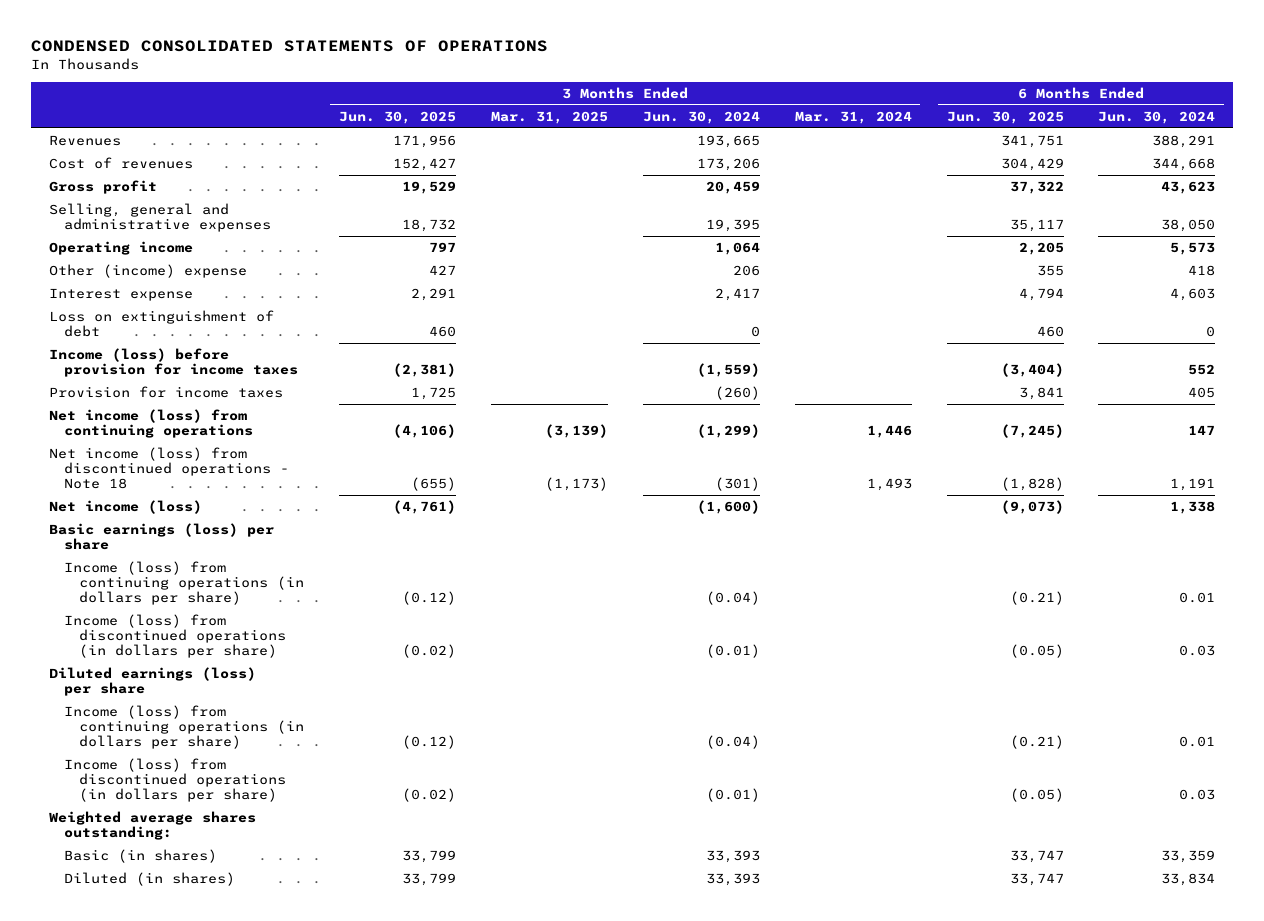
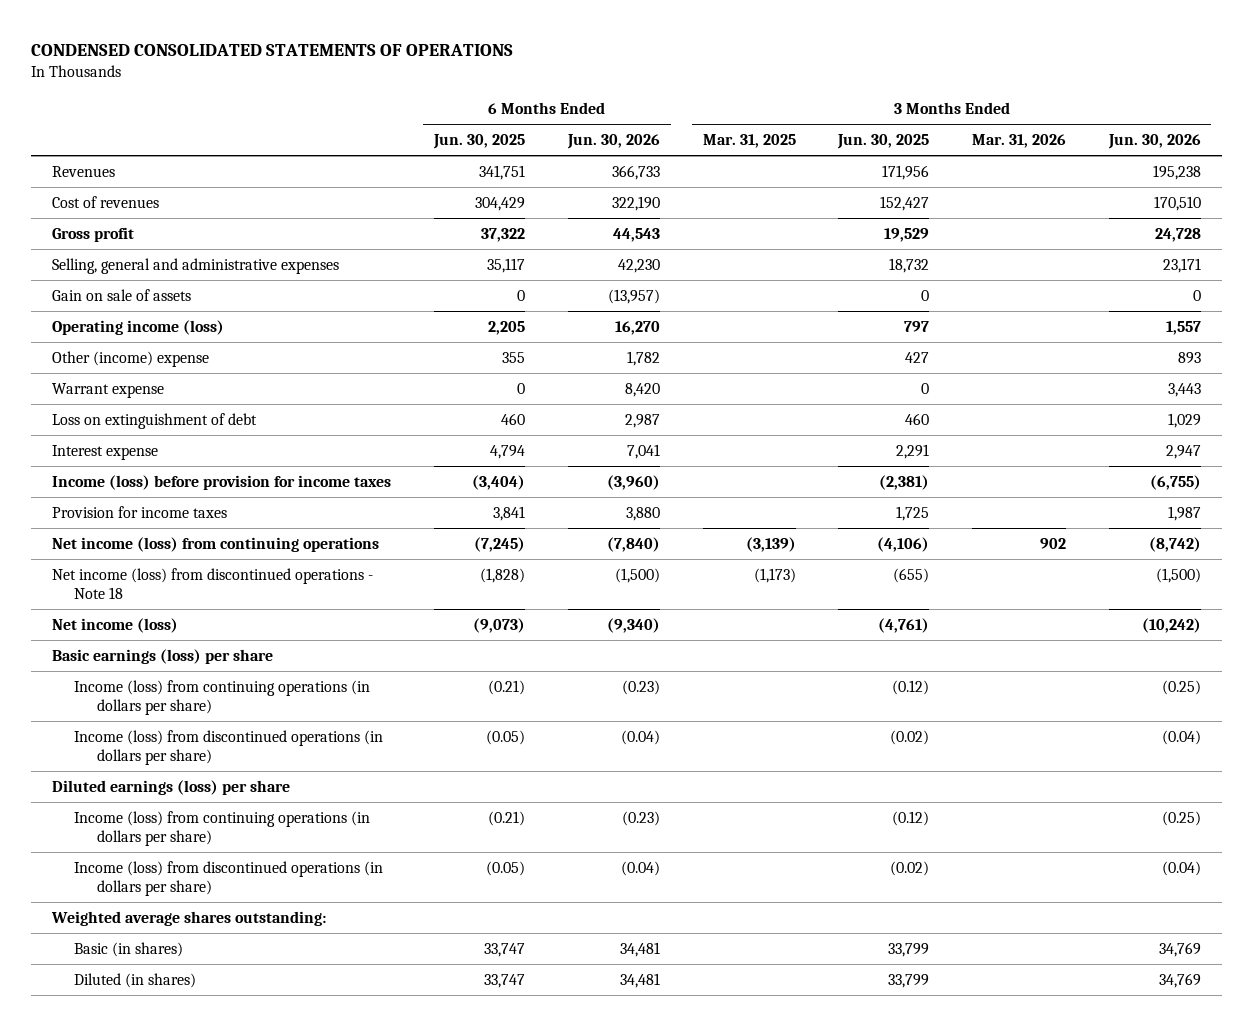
- | 3 Months Ended Jun. 30, 2025 | 3 Months Ended Mar. 31, 2025 | 3 Months Ended Jun. 30, 2024 | 3 Months Ended Mar. 31, 2024 | 6 Months Ended Jun. 30, 2025 | 6 Months Ended Jun. 30, 2024
+ | 6 Months Ended Jun. 30, 2025 | 6 Months Ended Jun. 30, 2026 | 3 Months Ended Mar. 31, 2025 | 3 Months Ended Jun. 30, 2025 | 3 Months Ended Mar. 31, 2026 | 3 Months Ended Jun. 30, 2026
- Operating income | 797 | | 1,064 | | 2,205 | 5,573
+ Gain on sale of assets | 0 | (13,957) | | 0 | | 0
+ Operating income (loss) | 2,205 | 16,270 | | 797 | | 1,557
+ Warrant expense | 0 | 8,420 | | 0 | | 3,443
moved down: Interest expense | 4,794 | 7,041 | | 2,291 | | 2,947

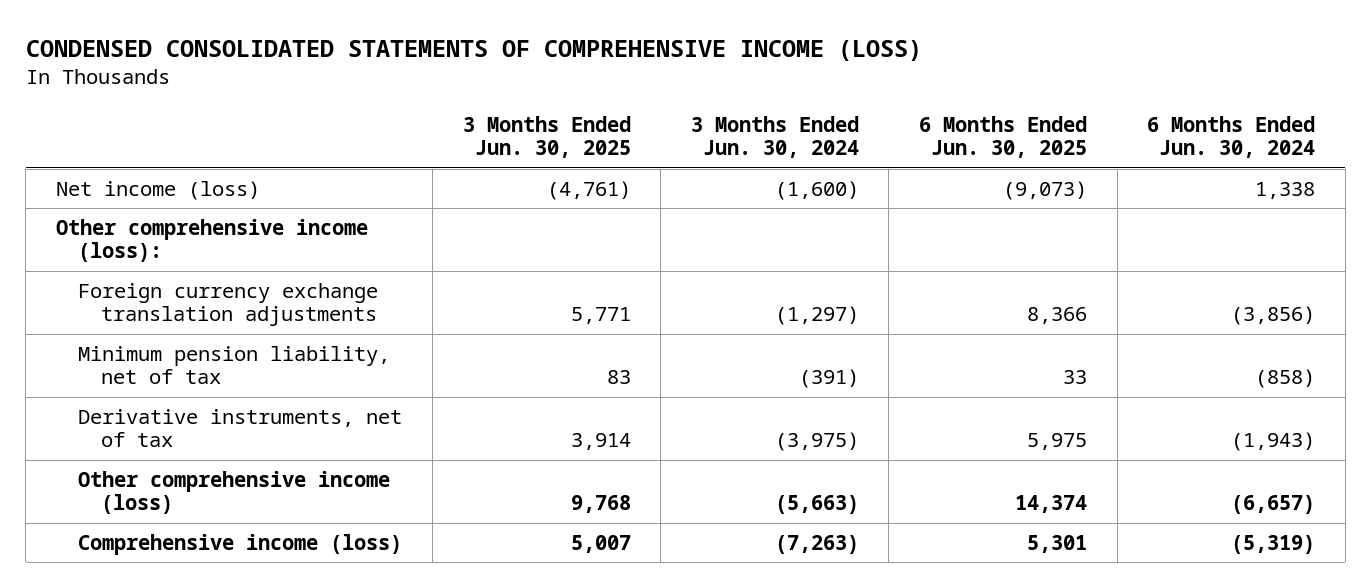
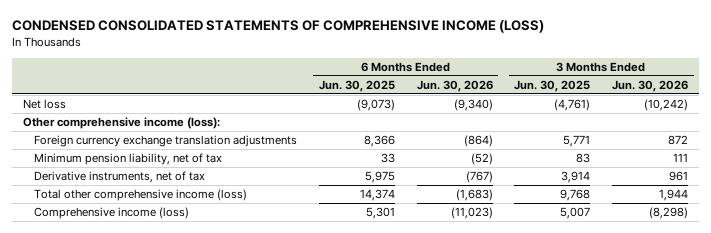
- | 3 Months Ended Jun. 30, 2025 | 3 Months Ended Jun. 30, 2024 | 6 Months Ended Jun. 30, 2025 | 6 Months Ended Jun. 30, 2024
+ | 6 Months Ended Jun. 30, 2025 | 6 Months Ended Jun. 30, 2026 | 3 Months Ended Jun. 30, 2025 | 3 Months Ended Jun. 30, 2026
- Net income (loss) | (4,761) | (1,600) | (9,073) | 1,338
+ Net loss | (9,073) | (9,340) | (4,761) | (10,242)
- Other comprehensive income (loss) | 9,768 | (5,663) | 14,374 | (6,657)
+ Total other comprehensive income (loss) | 14,374 | (1,683) | 9,768 | 1,944

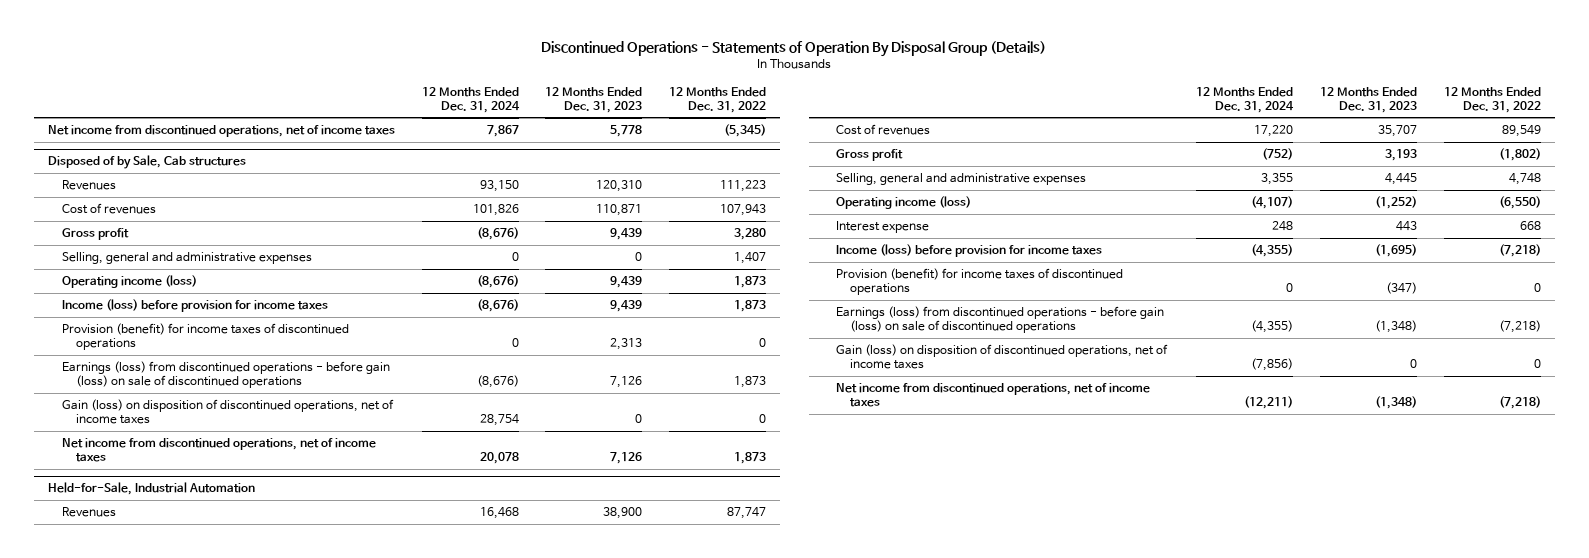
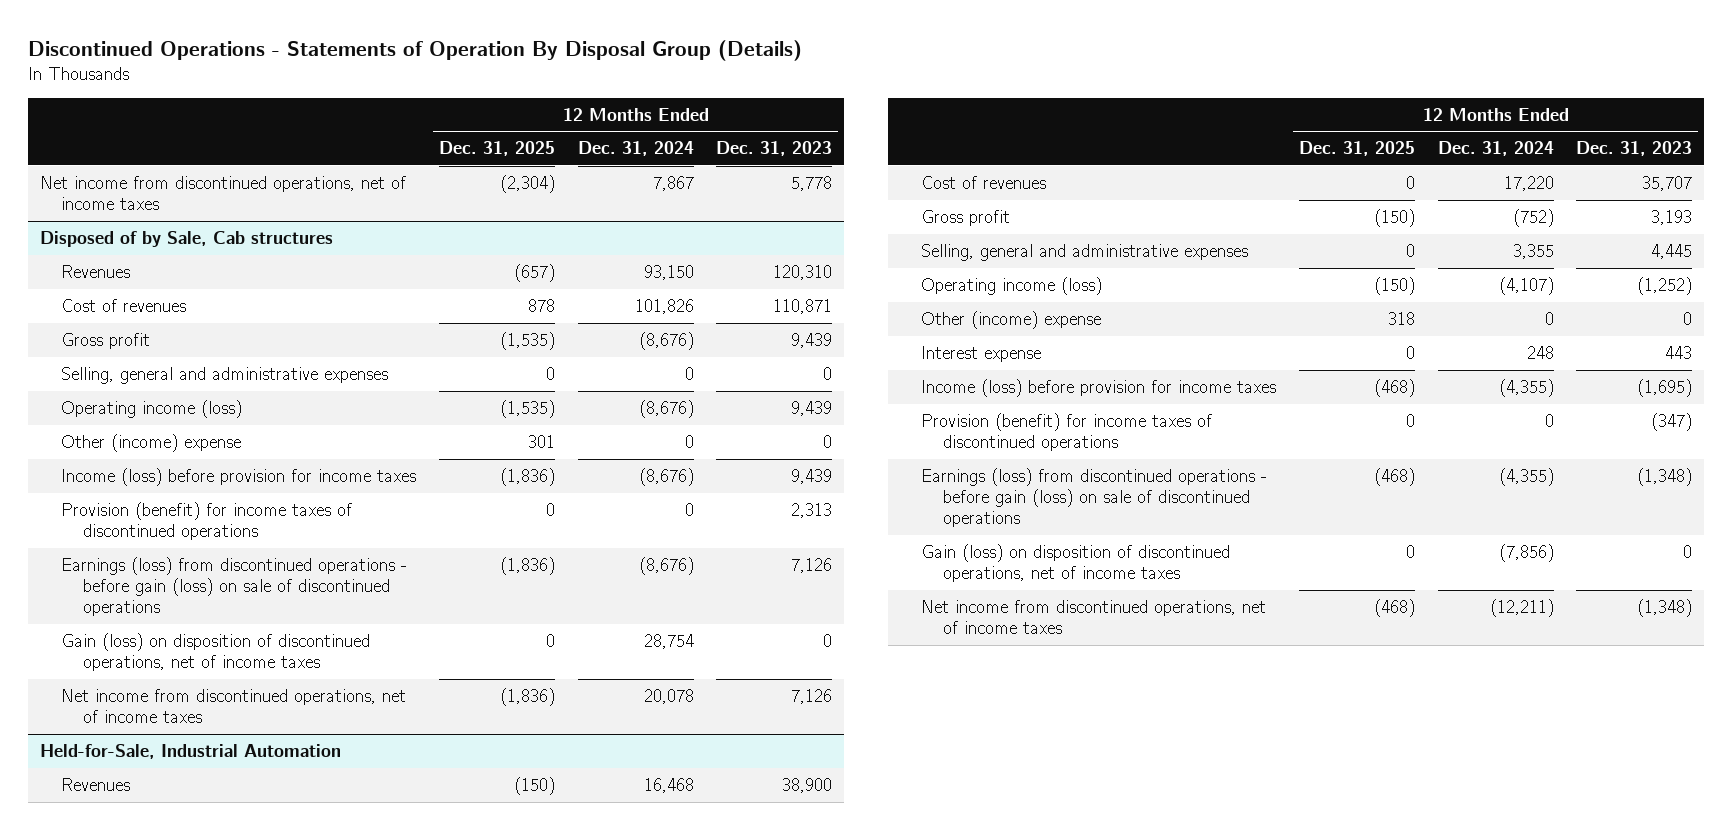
- | 12 Months Ended Dec. 31, 2024 | 12 Months Ended Dec. 31, 2023 | 12 Months Ended Dec. 31, 2022
+ | 12 Months Ended Dec. 31, 2025 | 12 Months Ended Dec. 31, 2024 | 12 Months Ended Dec. 31, 2023
@ Disposed of by Sale, Cab structures
+ Other (income) expense | 301 | 0 | 0
@ Held-for-Sale, Industrial Automation
+ Other (income) expense | 318 | 0 | 0

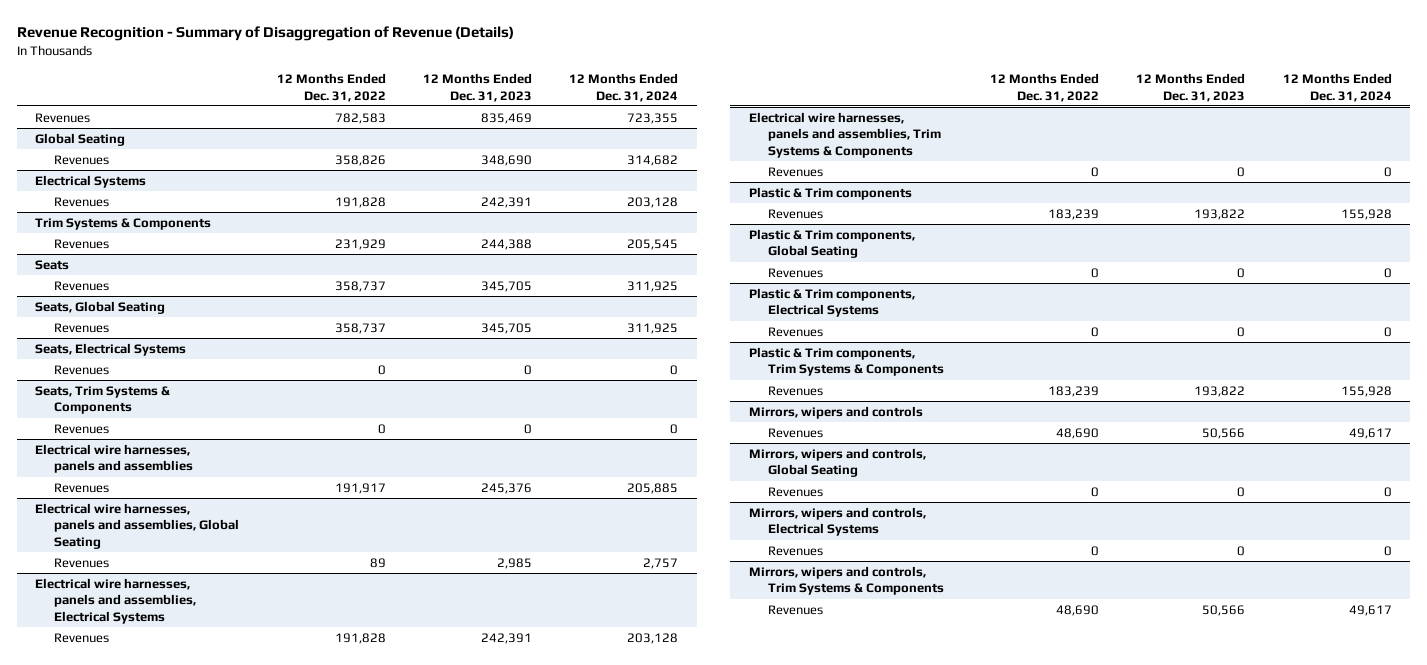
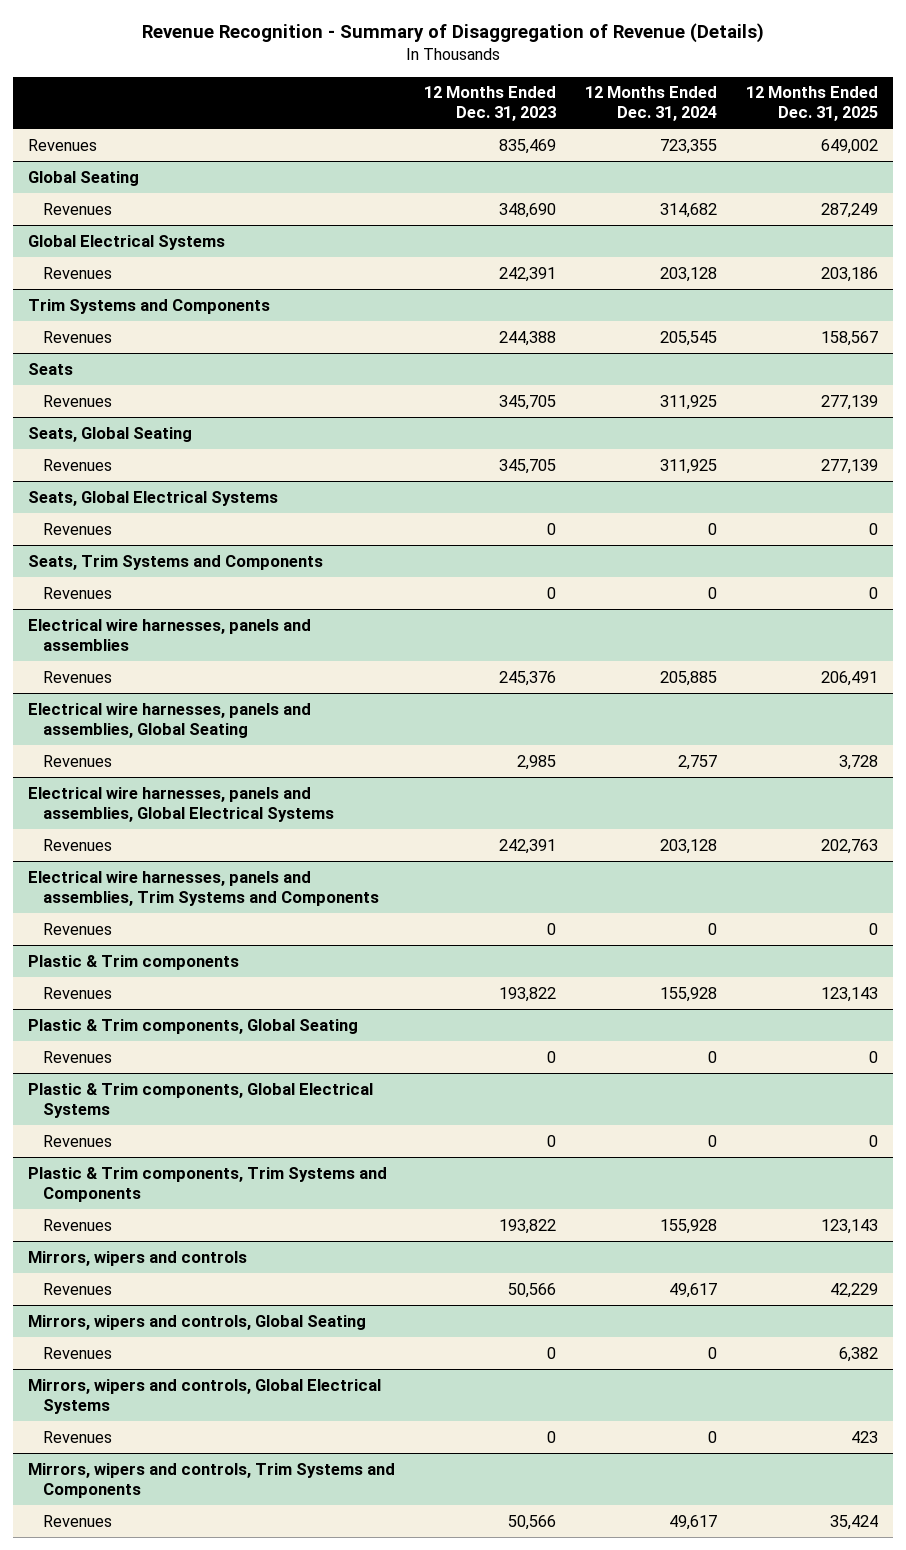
- | 12 Months Ended Dec. 31, 2022 | 12 Months Ended Dec. 31, 2023 | 12 Months Ended Dec. 31, 2024
+ | 12 Months Ended Dec. 31, 2023 | 12 Months Ended Dec. 31, 2024 | 12 Months Ended Dec. 31, 2025
- Electrical Systems
+ Global Electrical Systems
- Trim Systems & Components
+ Trim Systems and Components
- Seats, Electrical Systems
+ Seats, Global Electrical Systems
- Seats, Trim Systems & Components
+ Seats, Trim Systems and Components
- Electrical wire harnesses, panels and assemblies, Electrical Systems
+ Electrical wire harnesses, panels and assemblies, Global Electrical Systems
- Electrical wire harnesses, panels and assemblies, Trim Systems & Components
+ Electrical wire harnesses, panels and assemblies, Trim Systems and Components
- Plastic & Trim components, Electrical Systems
+ Plastic & Trim components, Global Electrical Systems
- Plastic & Trim components, Trim Systems & Components
+ Plastic & Trim components, Trim Systems and Components
- Mirrors, wipers and controls, Electrical Systems
+ Mirrors, wipers and controls, Global Electrical Systems
- Mirrors, wipers and controls, Trim Systems & Components
+ Mirrors, wipers and controls, Trim Systems and Components

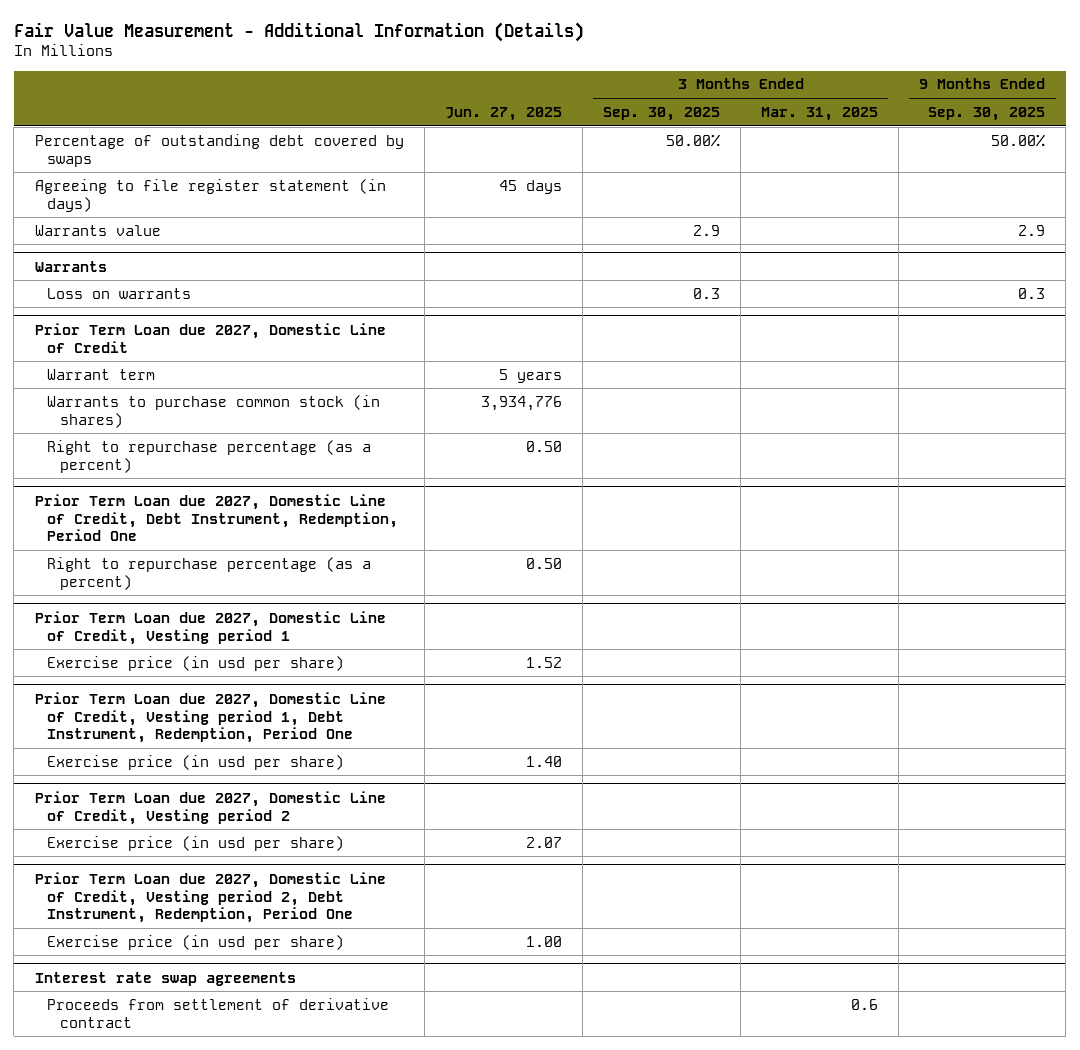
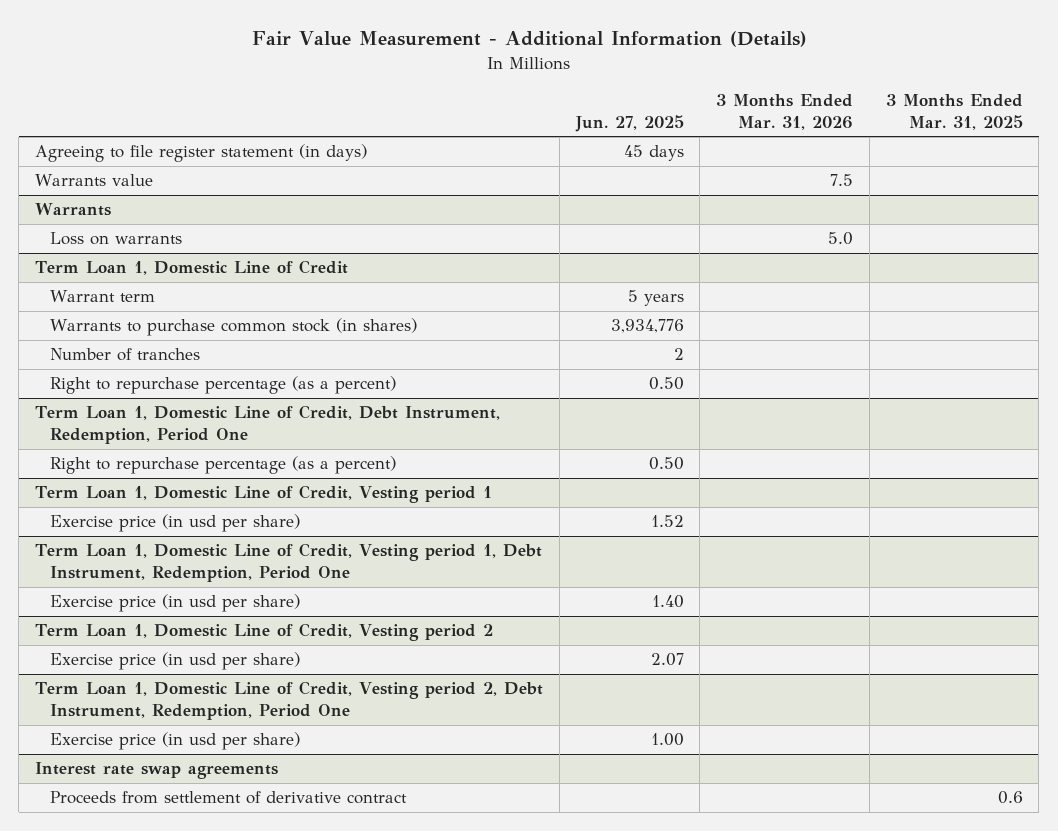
- | Jun. 27, 2025 | 3 Months Ended Sep. 30, 2025 | 3 Months Ended Mar. 31, 2025 | 9 Months Ended Sep. 30, 2025
+ | Jun. 27, 2025 | 3 Months Ended Mar. 31, 2026 | 3 Months Ended Mar. 31, 2025
- Percentage of outstanding debt covered by swaps | | 50.00% | | 50.00%
- Prior Term Loan due 2027, Domestic Line of Credit
+ Term Loan 1, Domestic Line of Credit
+ Number of tranches | 2 | |
- Prior Term Loan due 2027, Domestic Line of Credit, Debt Instrument, Redemption, Period One
+ Term Loan 1, Domestic Line of Credit, Debt Instrument, Redemption, Period One
- Prior Term Loan due 2027, Domestic Line of Credit, Vesting period 1
+ Term Loan 1, Domestic Line of Credit, Vesting period 1
- Prior Term Loan due 2027, Domestic Line of Credit, Vesting period 1, Debt Instrument, Redemption, Period One
+ Term Loan 1, Domestic Line of Credit, Vesting period 1, Debt Instrument, Redemption, Period One
- Prior Term Loan due 2027, Domestic Line of Credit, Vesting period 2
+ Term Loan 1, Domestic Line of Credit, Vesting period 2
- Prior Term Loan due 2027, Domestic Line of Credit, Vesting period 2, Debt Instrument, Redemption, Period One
+ Term Loan 1, Domestic Line of Credit, Vesting period 2, Debt Instrument, Redemption, Period One

